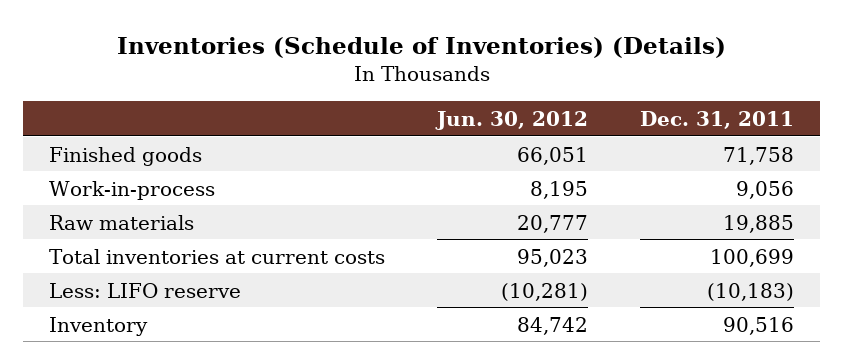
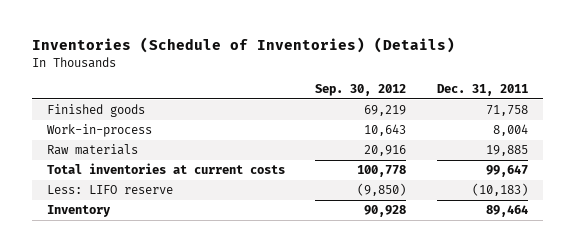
- | Jun. 30, 2012 | Dec. 31, 2011
+ | Sep. 30, 2012 | Dec. 31, 2011
- Work-in-process | 8,195 | 9,056
+ Work-in-process | 10,643 | 8,004
- Total inventories at current costs | 95,023 | 100,699
+ Total inventories at current costs | 100,778 | 99,647
- Inventory | 84,742 | 90,516
+ Inventory | 90,928 | 89,464

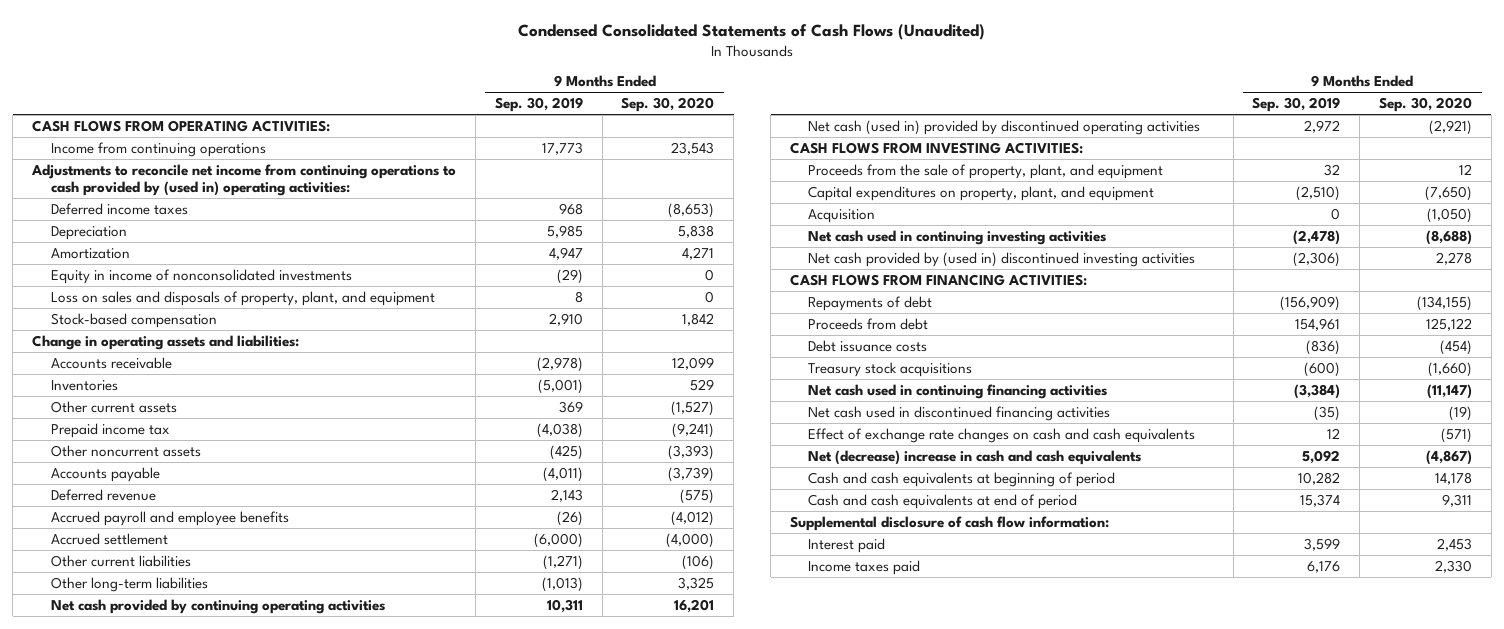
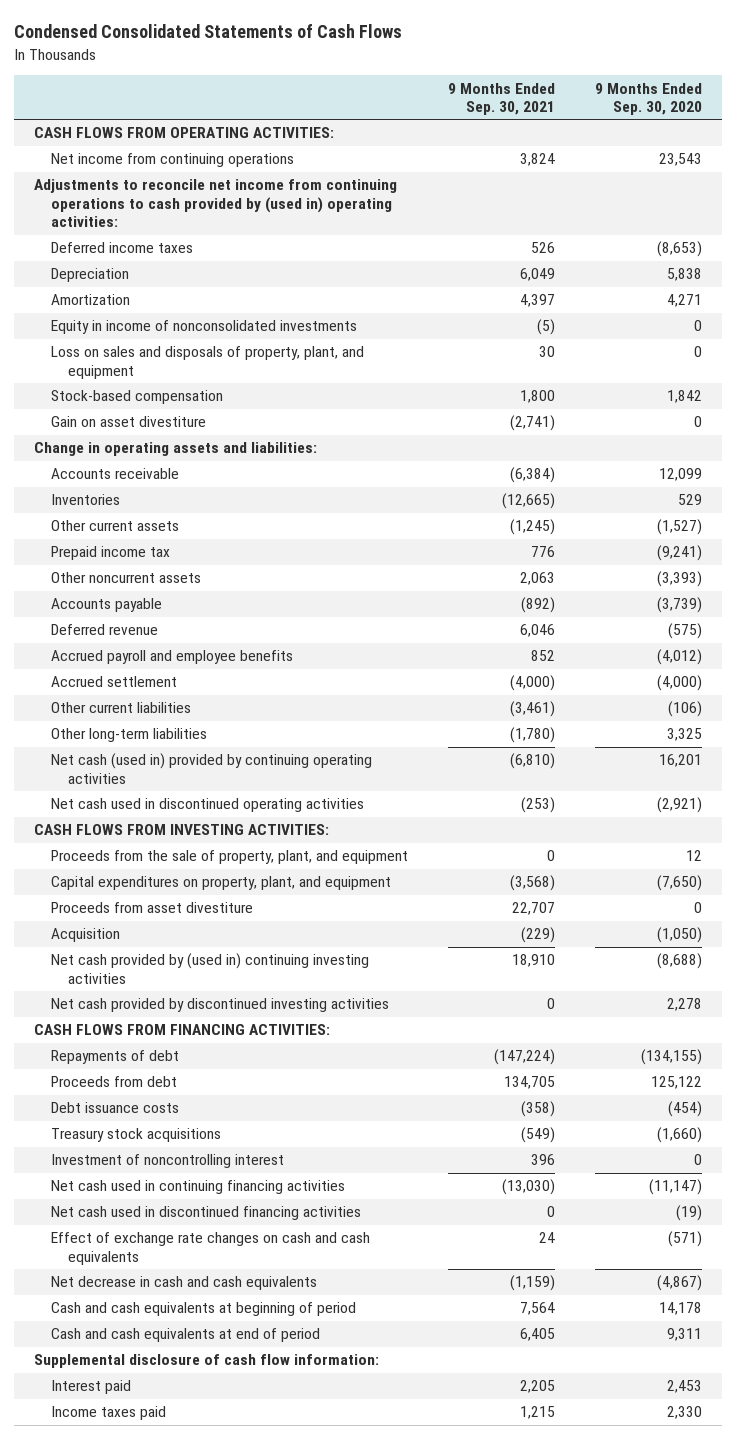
- Condensed Consolidated Statements of Cash Flows (Unaudited)
+ Condensed Consolidated Statements of Cash Flows
- | 9 Months Ended Sep. 30, 2019 | 9 Months Ended Sep. 30, 2020
+ | 9 Months Ended Sep. 30, 2021 | 9 Months Ended Sep. 30, 2020
- Income from continuing operations | 17,773 | 23,543
+ Net income from continuing operations | 3,824 | 23,543
+ Gain on asset divestiture | (2,741) | 0
- Net cash provided by continuing operating activities | 10,311 | 16,201
- Net cash (used in) provided by discontinued operating activities | 2,972 | (2,921)
+ Net cash (used in) provided by continuing operating activities | (6,810) | 16,201
+ Net cash used in discontinued operating activities | (253) | (2,921)
+ Proceeds from asset divestiture | 22,707 | 0
- Net cash used in continuing investing activities | (2,478) | (8,688)
- Net cash provided by (used in) discontinued investing activities | (2,306) | 2,278
+ Net cash provided by (used in) continuing investing activities | 18,910 | (8,688)
+ Net cash provided by discontinued investing activities | 0 | 2,278
+ Investment of noncontrolling interest | 396 | 0
- Net (decrease) increase in cash and cash equivalents | 5,092 | (4,867)
+ Net decrease in cash and cash equivalents | (1,159) | (4,867)

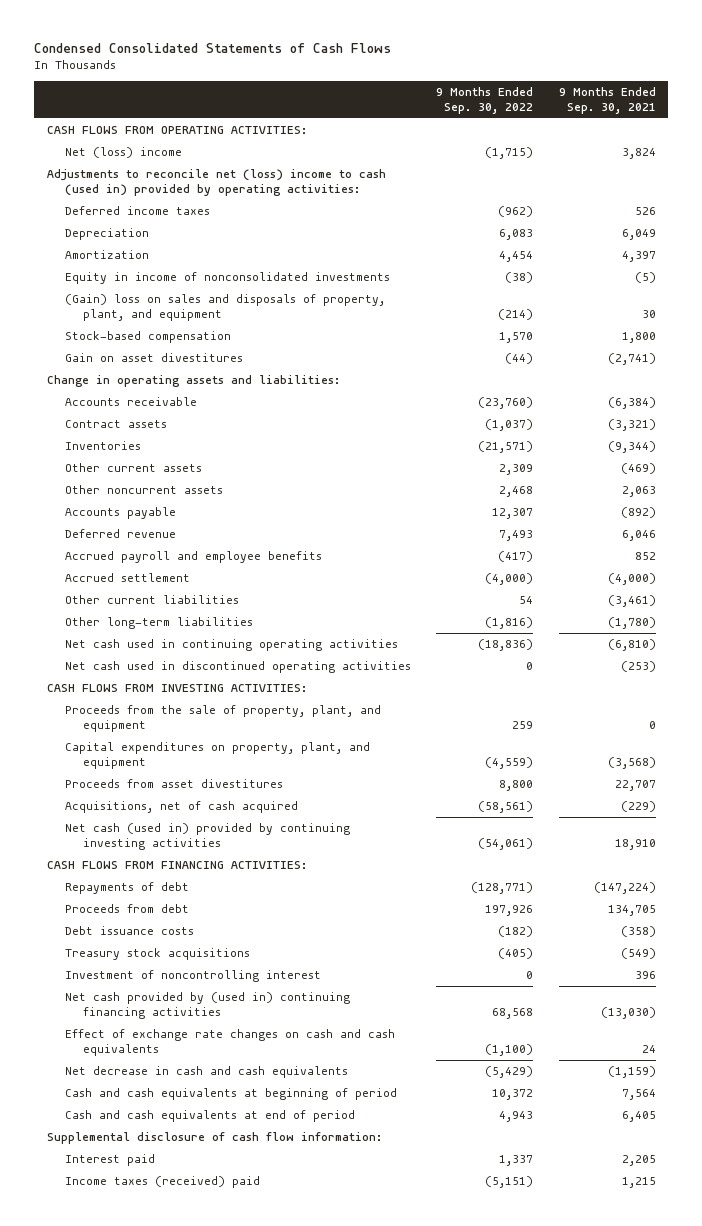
- | 9 Months Ended Sep. 30, 2021 | 9 Months Ended Sep. 30, 2020
+ | 9 Months Ended Sep. 30, 2022 | 9 Months Ended Sep. 30, 2021
- Net income from continuing operations | 3,824 | 23,543
- Adjustments to reconcile net income from continuing operations to cash provided by (used in) operating activities:
+ Net (loss) income | (1,715) | 3,824
+ Adjustments to reconcile net (loss) income to cash (used in) provided by operating activities:
- Loss on sales and disposals of property, plant, and equipment | 30 | 0
+ (Gain) loss on sales and disposals of property, plant, and equipment | (214) | 30
- Gain on asset divestiture | (2,741) | 0
+ Gain on asset divestitures | (44) | (2,741)
- Inventories | (12,665) | 529
- Other current assets | (1,245) | (1,527)
- Prepaid income tax | 776 | (9,241)
+ Contract assets | (1,037) | (3,321)
+ Inventories | (21,571) | (9,344)
+ Other current assets | 2,309 | (469)
- Net cash (used in) provided by continuing operating activities | (6,810) | 16,201
+ Net cash used in continuing operating activities | (18,836) | (6,810)
- Proceeds from asset divestiture | 22,707 | 0
- Acquisition | (229) | (1,050)
- Net cash provided by (used in) continuing investing activities | 18,910 | (8,688)
- Net cash provided by discontinued investing activities | 0 | 2,278
+ Proceeds from asset divestitures | 8,800 | 22,707
+ Acquisitions, net of cash acquired | (58,561) | (229)
+ Net cash (used in) provided by continuing investing activities | (54,061) | 18,910
- Net cash used in continuing financing activities | (13,030) | (11,147)
- Net cash used in discontinued financing activities | 0 | (19)
+ Net cash provided by (used in) continuing financing activities | 68,568 | (13,030)
- Income taxes paid | 1,215 | 2,330
+ Income taxes (received) paid | (5,151) | 1,215

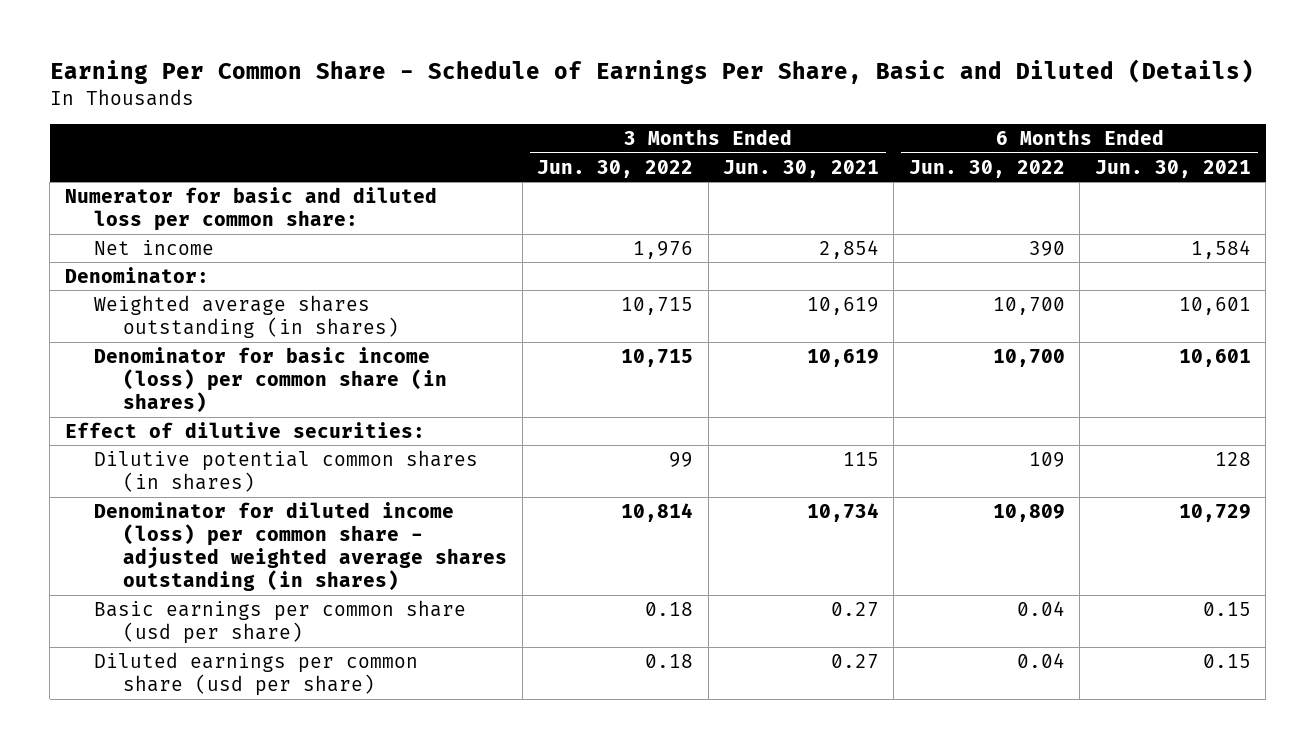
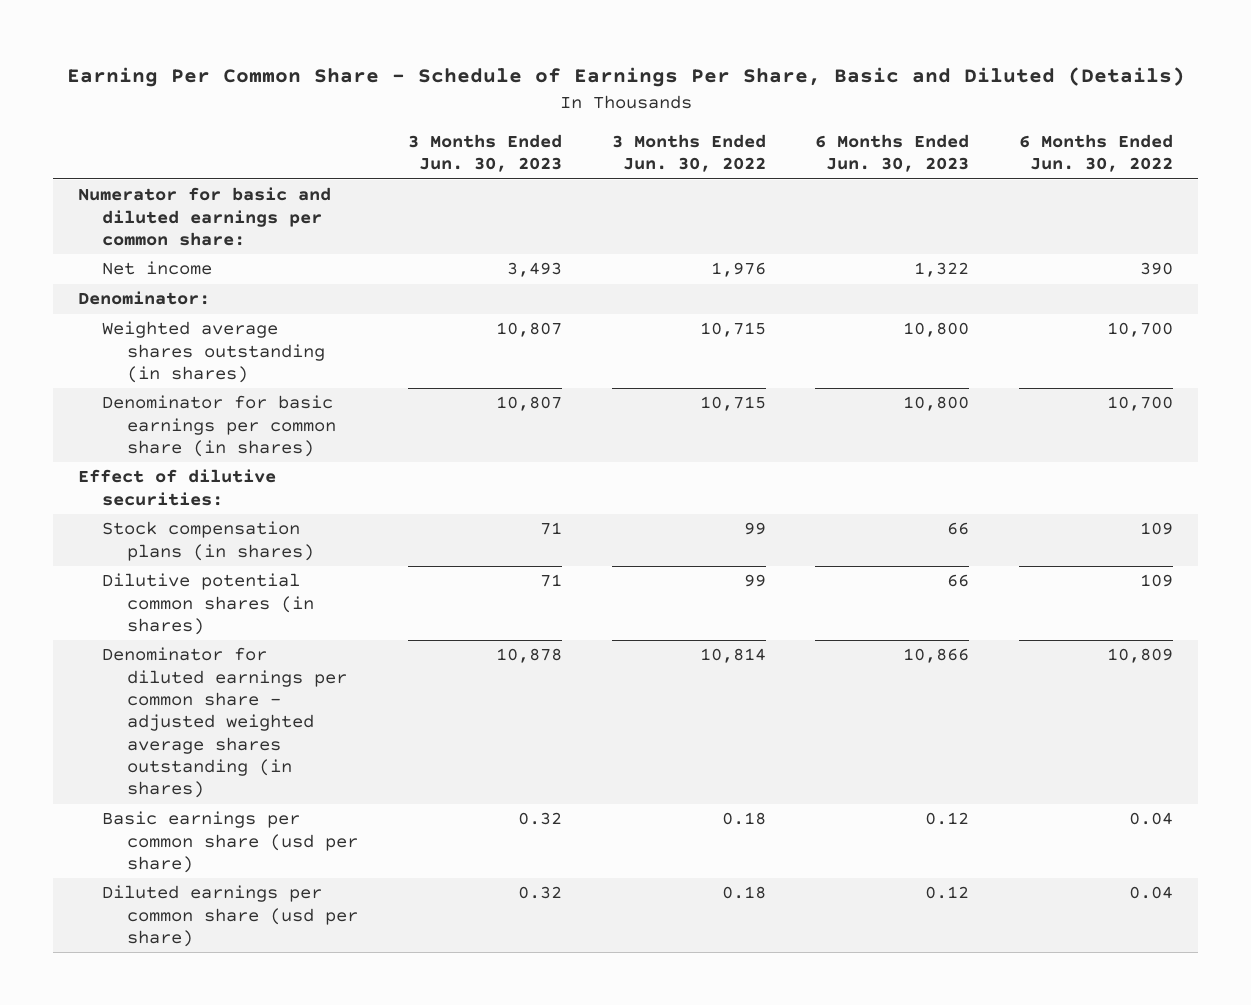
- | 3 Months Ended Jun. 30, 2022 | 3 Months Ended Jun. 30, 2021 | 6 Months Ended Jun. 30, 2022 | 6 Months Ended Jun. 30, 2021
+ | 3 Months Ended Jun. 30, 2023 | 3 Months Ended Jun. 30, 2022 | 6 Months Ended Jun. 30, 2023 | 6 Months Ended Jun. 30, 2022
- Numerator for basic and diluted loss per common share:
+ Numerator for basic and diluted earnings per common share:
- Denominator for basic income (loss) per common share (in shares) | 10,715 | 10,619 | 10,700 | 10,601
+ Denominator for basic earnings per common share (in shares) | 10,807 | 10,715 | 10,800 | 10,700
+ Stock compensation plans (in shares) | 71 | 99 | 66 | 109
- Denominator for diluted income (loss) per common share - adjusted weighted average shares outstanding (in shares) | 10,814 | 10,734 | 10,809 | 10,729
+ Denominator for diluted earnings per common share - adjusted weighted average shares outstanding (in shares) | 10,878 | 10,814 | 10,866 | 10,809

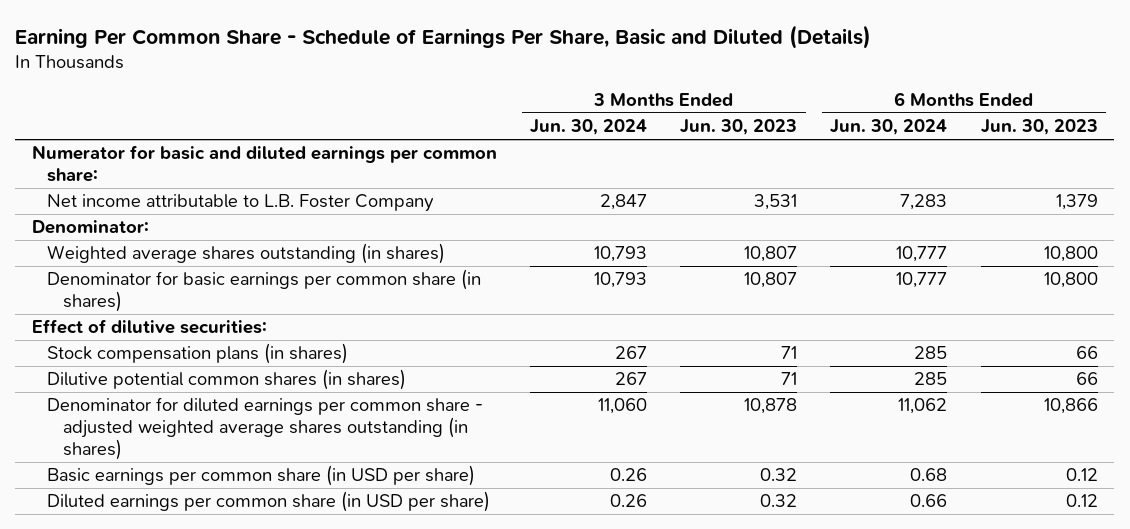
- | 3 Months Ended Jun. 30, 2023 | 3 Months Ended Jun. 30, 2022 | 6 Months Ended Jun. 30, 2023 | 6 Months Ended Jun. 30, 2022
+ | 3 Months Ended Jun. 30, 2024 | 3 Months Ended Jun. 30, 2023 | 6 Months Ended Jun. 30, 2024 | 6 Months Ended Jun. 30, 2023
- Net income | 3,493 | 1,976 | 1,322 | 390
+ Net income attributable to L.B. Foster Company | 2,847 | 3,531 | 7,283 | 1,379
- Basic earnings per common share (usd per share) | 0.32 | 0.18 | 0.12 | 0.04
- Diluted earnings per common share (usd per share) | 0.32 | 0.18 | 0.12 | 0.04
+ Basic earnings per common share (in USD per share) | 0.26 | 0.32 | 0.68 | 0.12
+ Diluted earnings per common share (in USD per share) | 0.26 | 0.32 | 0.66 | 0.12

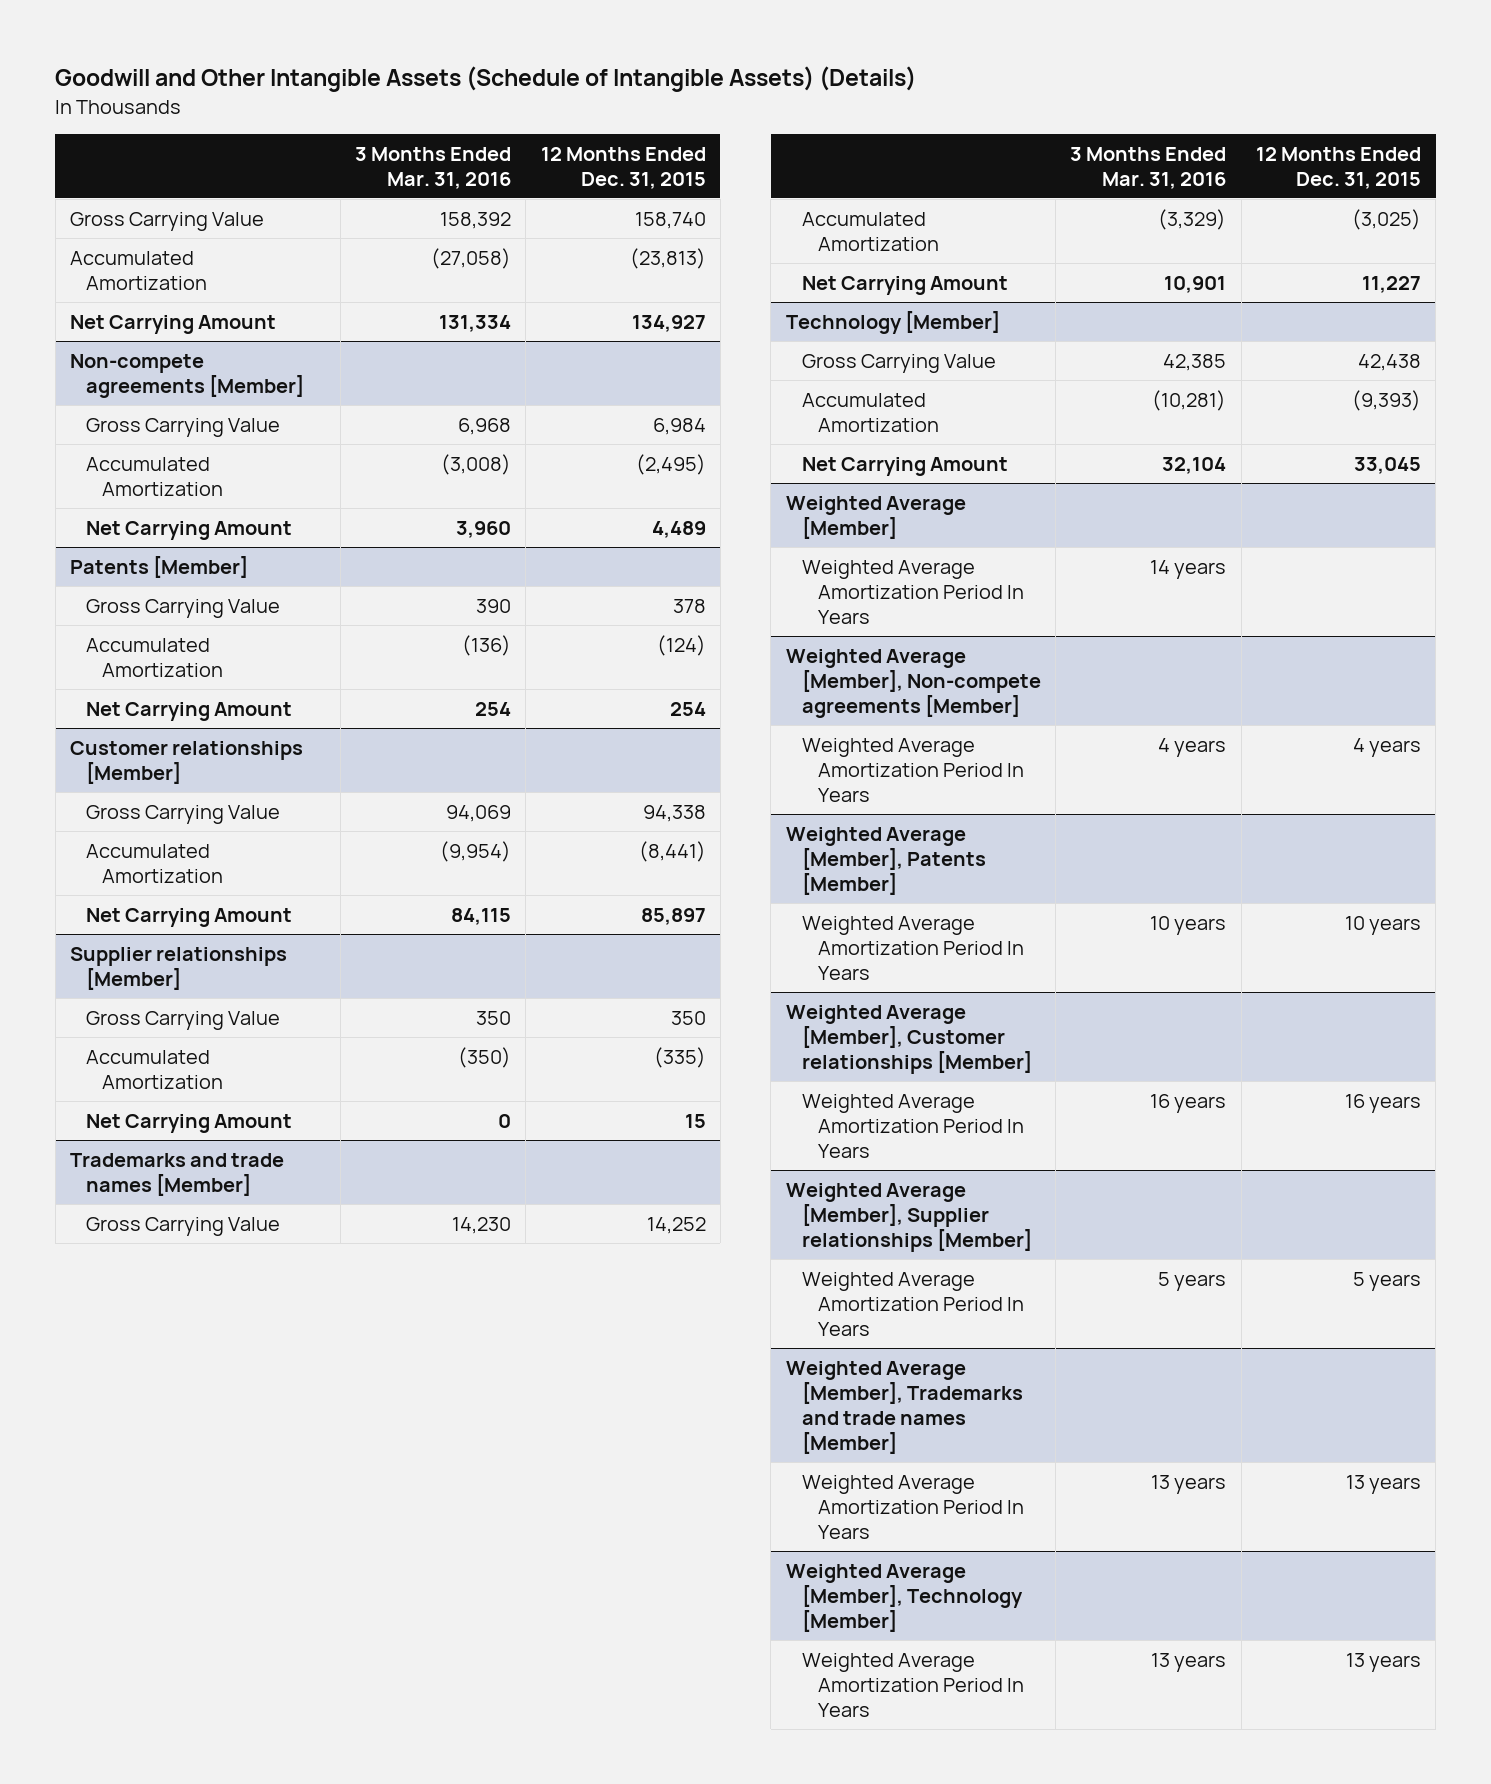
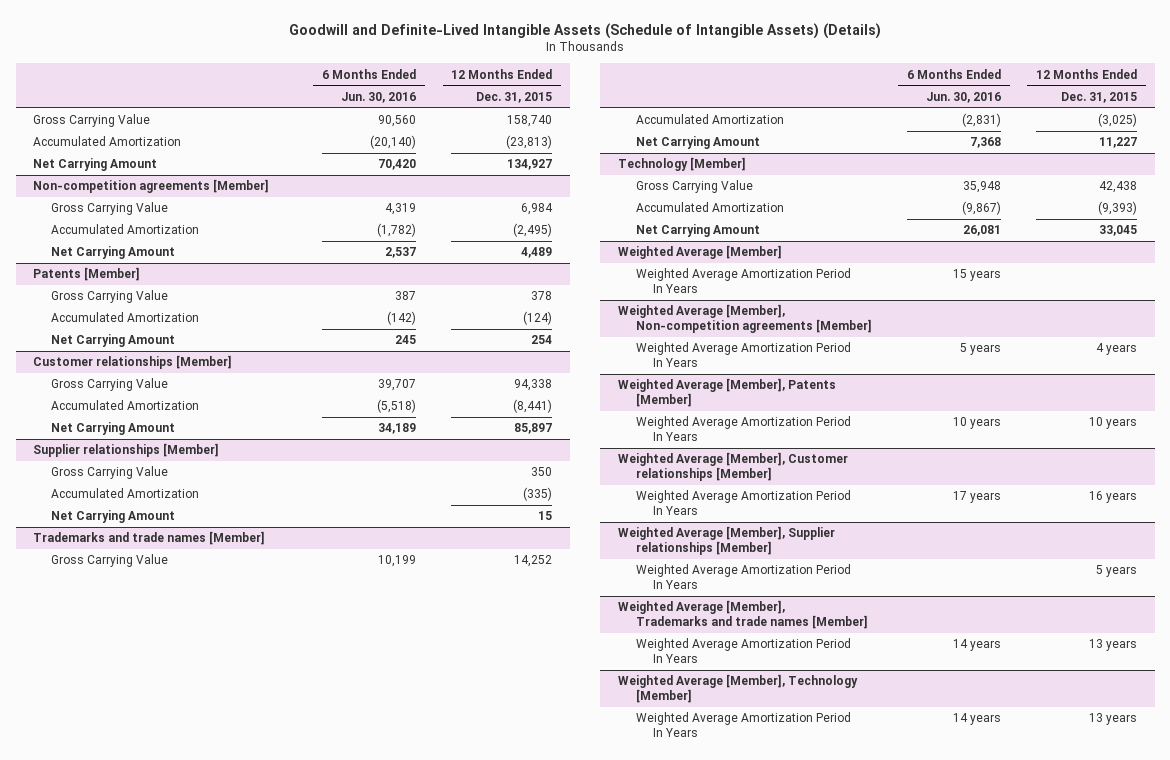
- Goodwill and Other Intangible Assets (Schedule of Intangible Assets) (Details)
+ Goodwill and Definite-Lived Intangible Assets (Schedule of Intangible Assets) (Details)
- | 3 Months Ended Mar. 31, 2016 | 12 Months Ended Dec. 31, 2015
+ | 6 Months Ended Jun. 30, 2016 | 12 Months Ended Dec. 31, 2015
- Non-compete agreements [Member]
+ Non-competition agreements [Member]
- Weighted Average [Member], Non-compete agreements [Member]
+ Weighted Average [Member], Non-competition agreements [Member]

